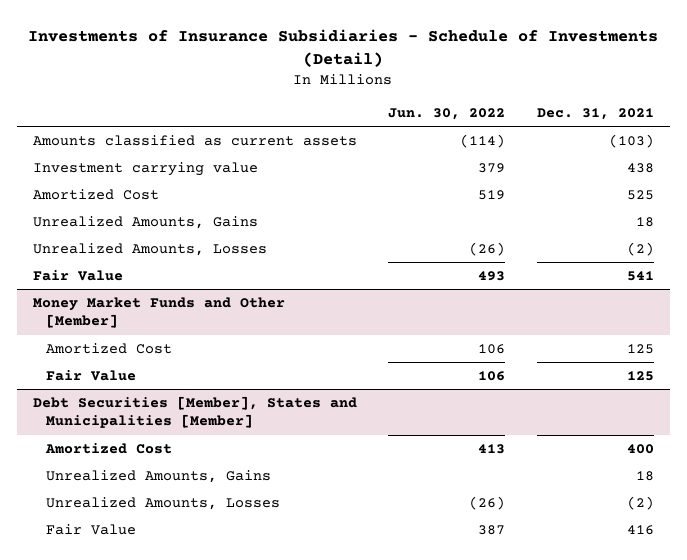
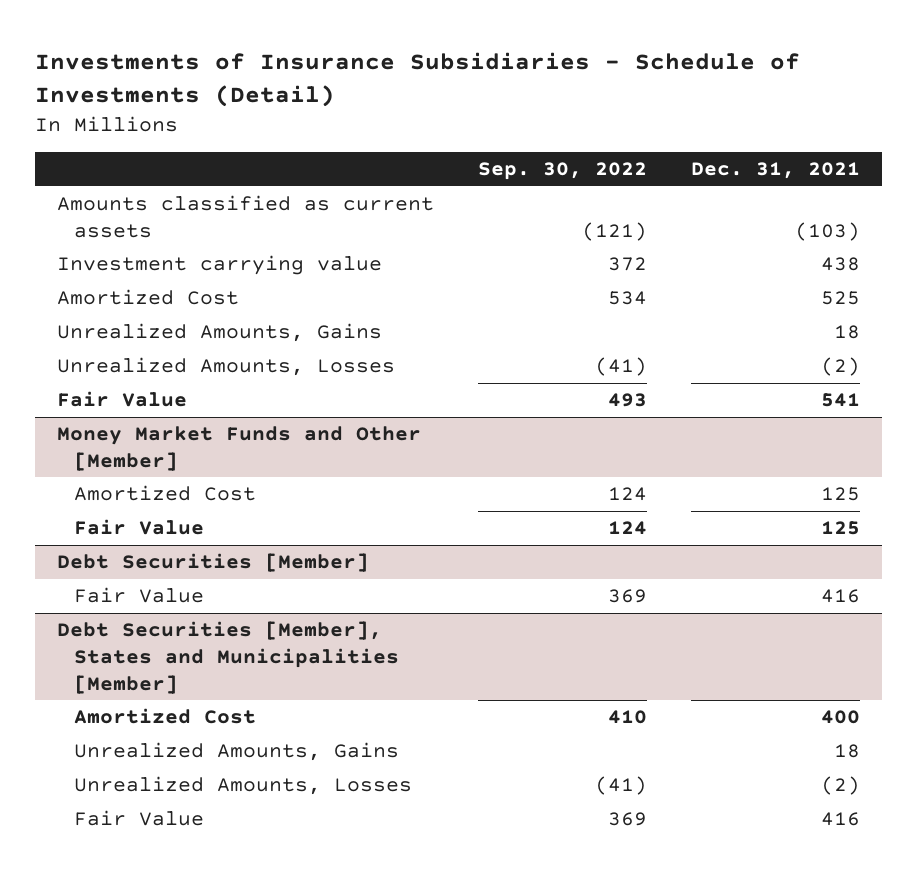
- | Jun. 30, 2022 | Dec. 31, 2021
+ | Sep. 30, 2022 | Dec. 31, 2021
+ Debt Securities [Member]
+ Fair Value | 369 | 416

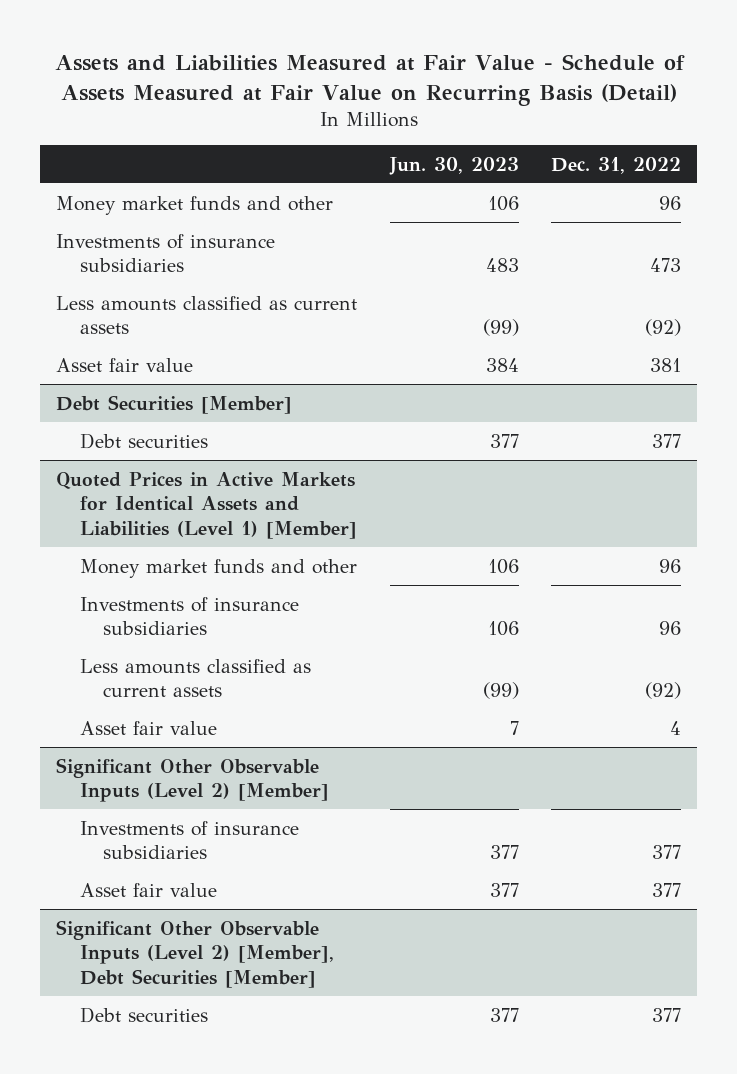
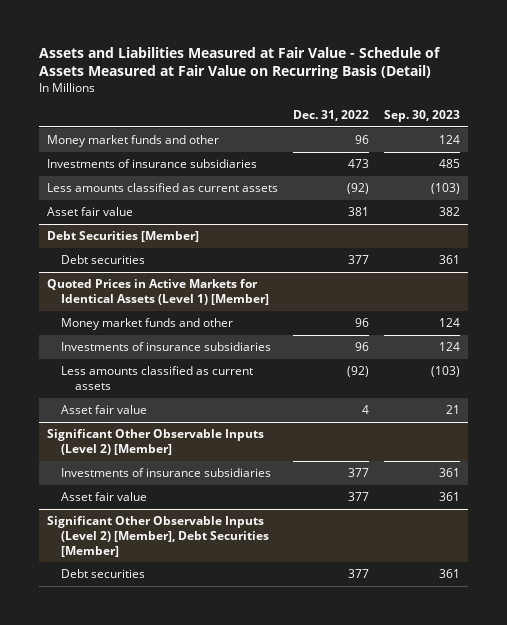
- | Jun. 30, 2023 | Dec. 31, 2022
+ | Dec. 31, 2022 | Sep. 30, 2023
- Quoted Prices in Active Markets for Identical Assets and Liabilities (Level 1) [Member]
+ Quoted Prices in Active Markets for Identical Assets (Level 1) [Member]

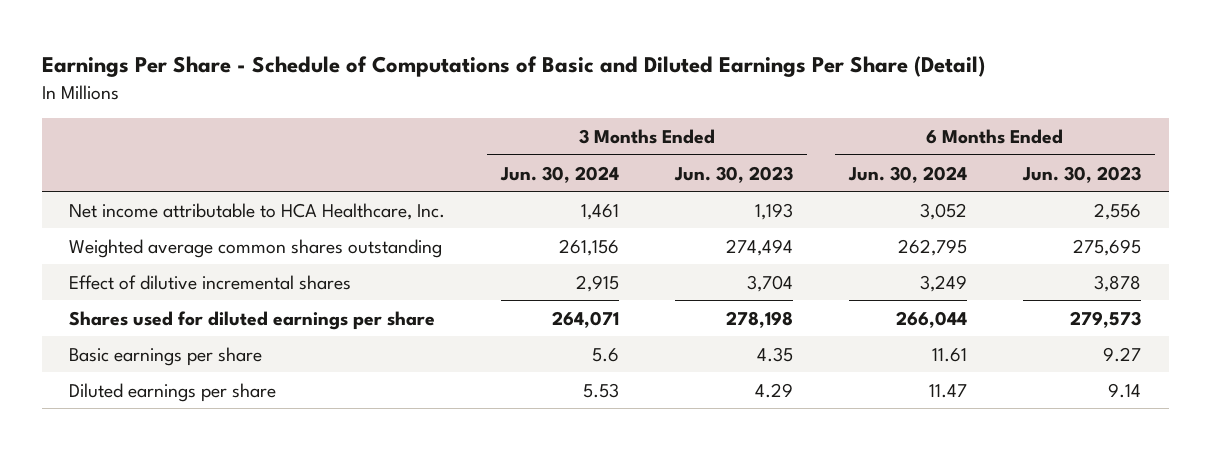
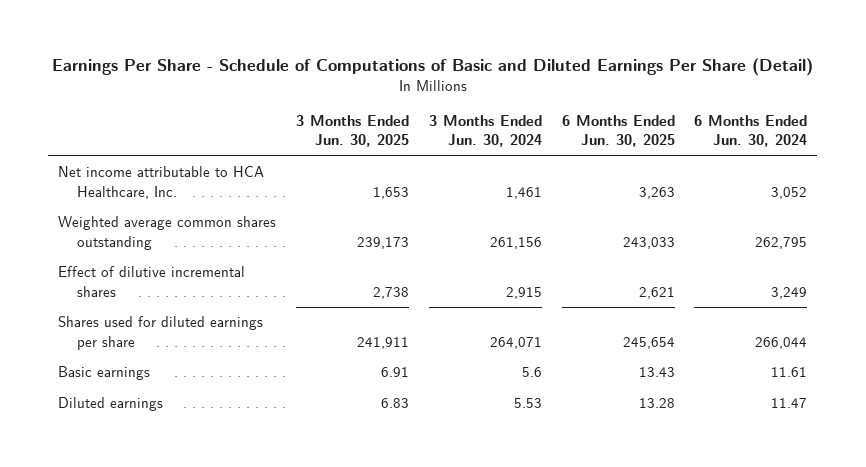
- | 3 Months Ended Jun. 30, 2024 | 3 Months Ended Jun. 30, 2023 | 6 Months Ended Jun. 30, 2024 | 6 Months Ended Jun. 30, 2023
+ | 3 Months Ended Jun. 30, 2025 | 3 Months Ended Jun. 30, 2024 | 6 Months Ended Jun. 30, 2025 | 6 Months Ended Jun. 30, 2024
- Basic earnings per share | 5.6 | 4.35 | 11.61 | 9.27
- Diluted earnings per share | 5.53 | 4.29 | 11.47 | 9.14
+ Basic earnings | 6.91 | 5.6 | 13.43 | 11.61
+ Diluted earnings | 6.83 | 5.53 | 13.28 | 11.47

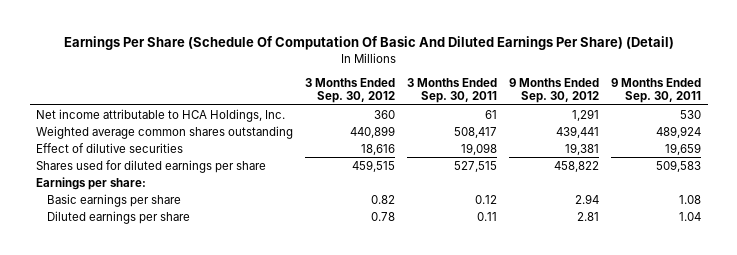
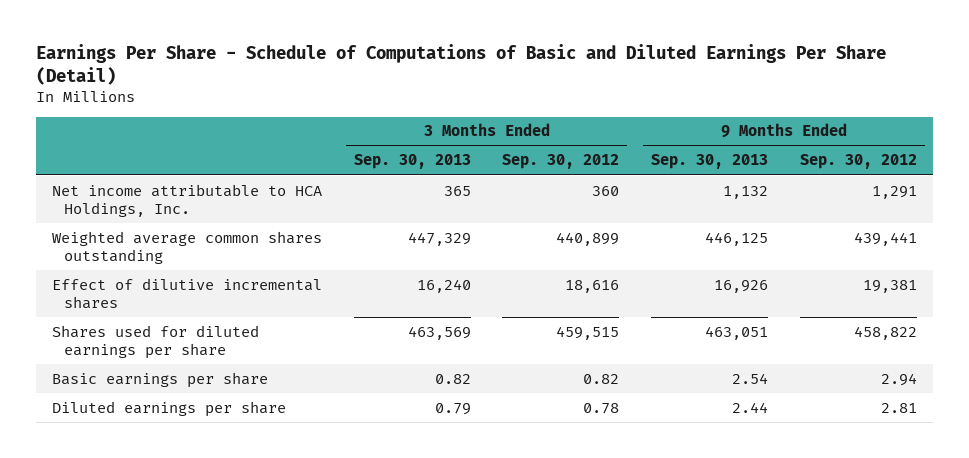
- Earnings Per Share (Schedule Of Computation Of Basic And Diluted Earnings Per Share) (Detail)
+ Earnings Per Share - Schedule of Computations of Basic and Diluted Earnings Per Share (Detail)
- | 3 Months Ended Sep. 30, 2012 | 3 Months Ended Sep. 30, 2011 | 9 Months Ended Sep. 30, 2012 | 9 Months Ended Sep. 30, 2011
+ | 3 Months Ended Sep. 30, 2013 | 3 Months Ended Sep. 30, 2012 | 9 Months Ended Sep. 30, 2013 | 9 Months Ended Sep. 30, 2012
- Effect of dilutive securities | 18,616 | 19,098 | 19,381 | 19,659
+ Effect of dilutive incremental shares | 16,240 | 18,616 | 16,926 | 19,381
- Earnings per share:

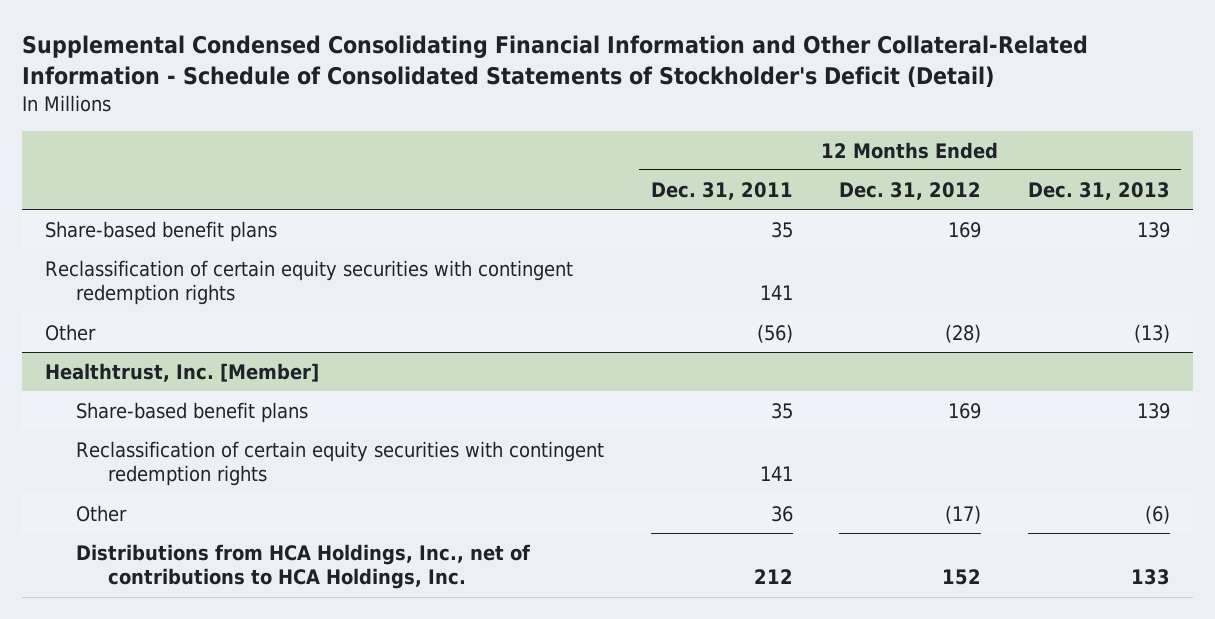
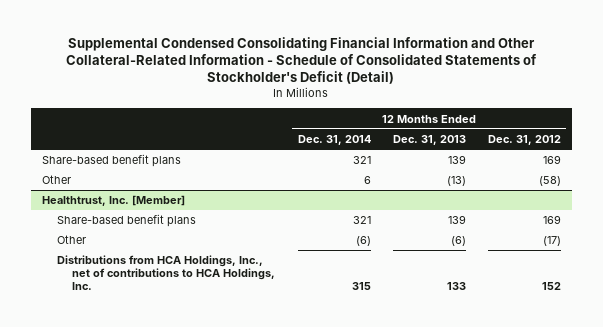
- | 12 Months Ended Dec. 31, 2011 | 12 Months Ended Dec. 31, 2012 | 12 Months Ended Dec. 31, 2013
+ | 12 Months Ended Dec. 31, 2014 | 12 Months Ended Dec. 31, 2013 | 12 Months Ended Dec. 31, 2012
- Reclassification of certain equity securities with contingent redemption rights | 141 | |
- Other | (56) | (28) | (13)
+ Other | 6 | (13) | (58)
@ Healthtrust, Inc. [Member]
- Reclassification of certain equity securities with contingent redemption rights | 141 | |

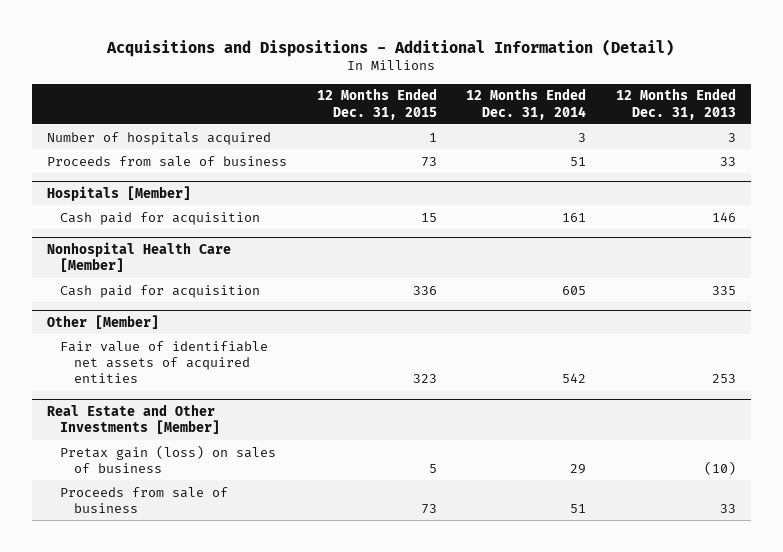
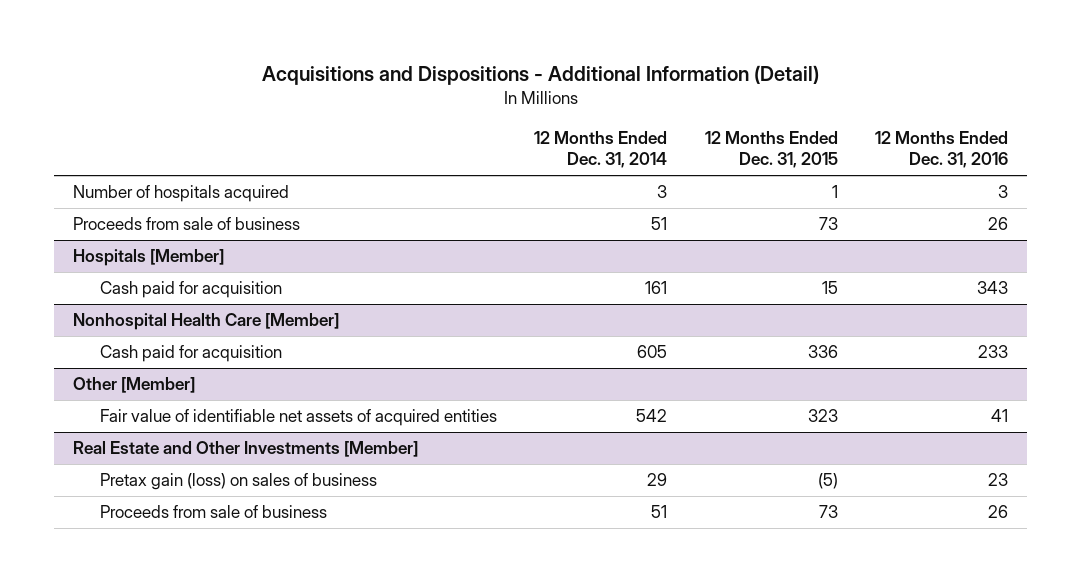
- | 12 Months Ended Dec. 31, 2015 | 12 Months Ended Dec. 31, 2014 | 12 Months Ended Dec. 31, 2013
+ | 12 Months Ended Dec. 31, 2014 | 12 Months Ended Dec. 31, 2015 | 12 Months Ended Dec. 31, 2016
@ Real Estate and Other Investments [Member]
- Pretax gain (loss) on sales of business | 5 | 29 | (10)
+ Pretax gain (loss) on sales of business | 29 | (5) | 23

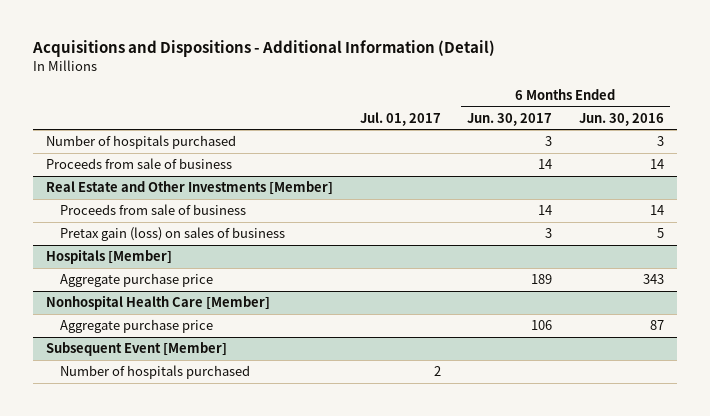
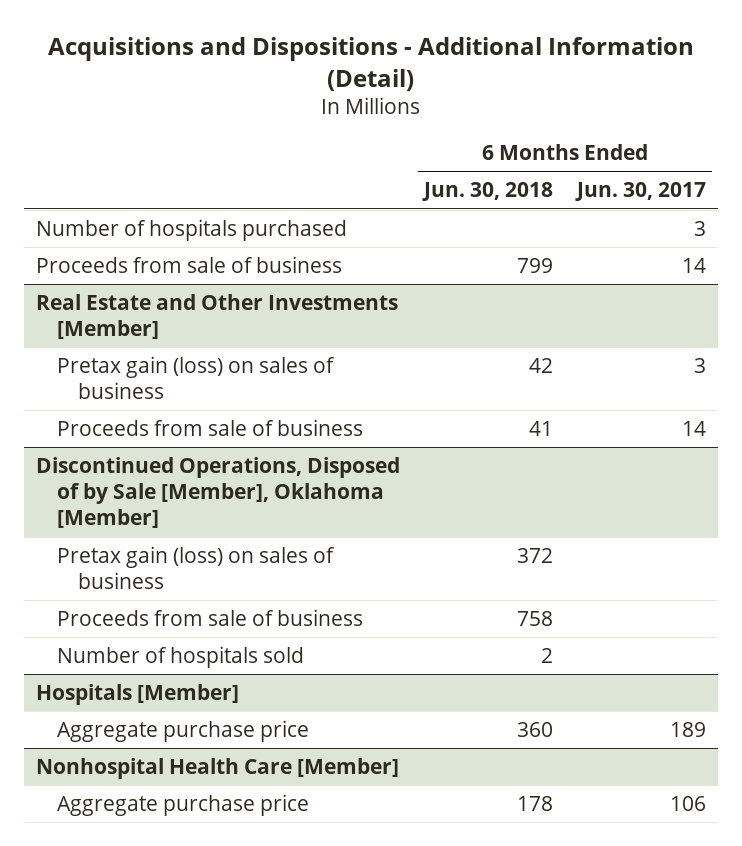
- | Jul. 01, 2017 | 6 Months Ended Jun. 30, 2017 | 6 Months Ended Jun. 30, 2016
+ | 6 Months Ended Jun. 30, 2018 | 6 Months Ended Jun. 30, 2017
@ Real Estate and Other Investments [Member]
moved down: Proceeds from sale of business | 41 | 14
+ Discontinued Operations, Disposed of by Sale [Member], Oklahoma [Member]
+ Pretax gain (loss) on sales of business | 372 |
+ Proceeds from sale of business | 758 |
+ Number of hospitals sold | 2 |
- Subsequent Event [Member]
- Number of hospitals purchased | 2 | |

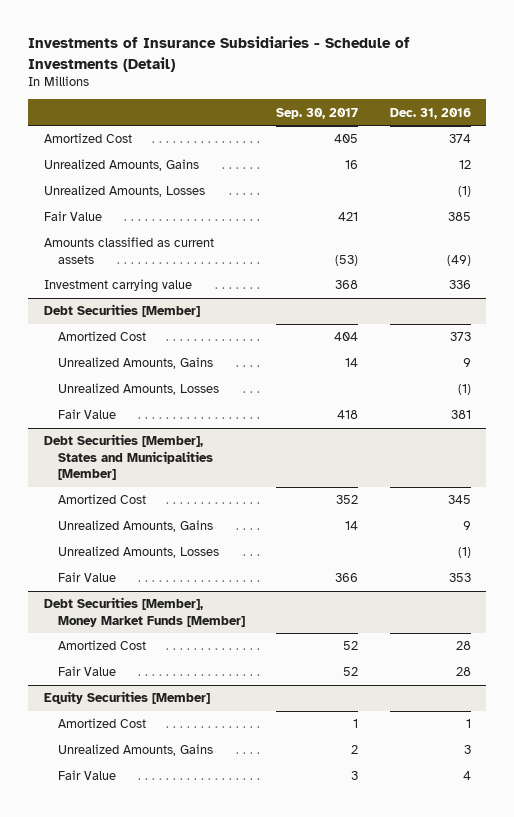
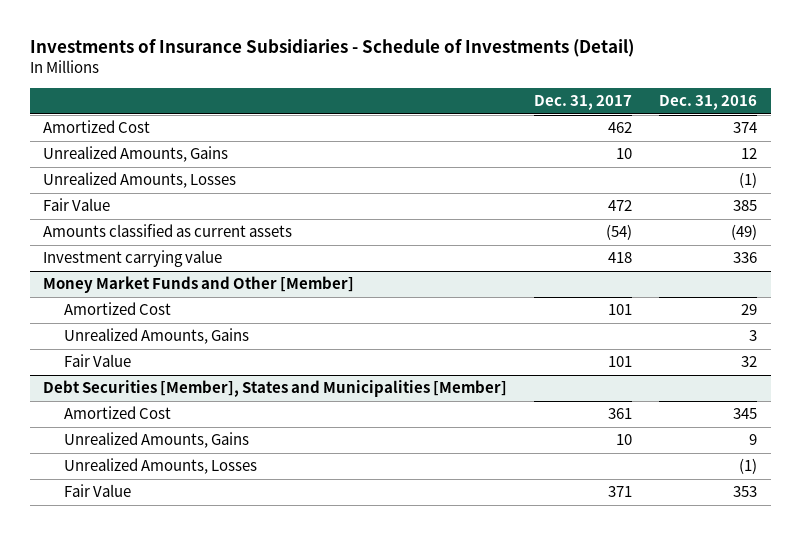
- | Sep. 30, 2017 | Dec. 31, 2016
+ | Dec. 31, 2017 | Dec. 31, 2016
- Debt Securities [Member]
- Amortized Cost | 404 | 373
- Unrealized Amounts, Gains | 14 | 9
- Unrealized Amounts, Losses | | (1)
- Fair Value | 418 | 381
+ Money Market Funds and Other [Member]
+ Amortized Cost | 101 | 29
+ Unrealized Amounts, Gains | | 3
+ Fair Value | 101 | 32
- Debt Securities [Member], Money Market Funds [Member]
- Amortized Cost | 52 | 28
- Fair Value | 52 | 28
- Equity Securities [Member]
- Amortized Cost | 1 | 1
- Unrealized Amounts, Gains | 2 | 3
- Fair Value | 3 | 4

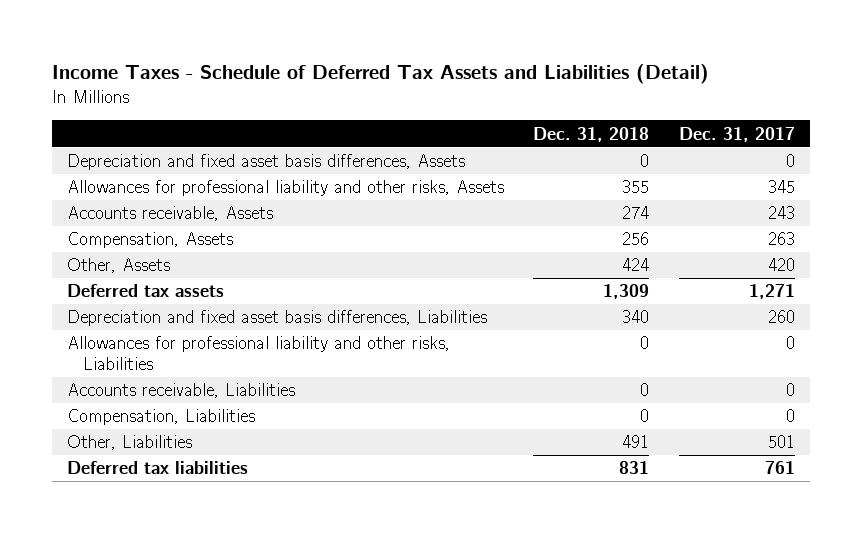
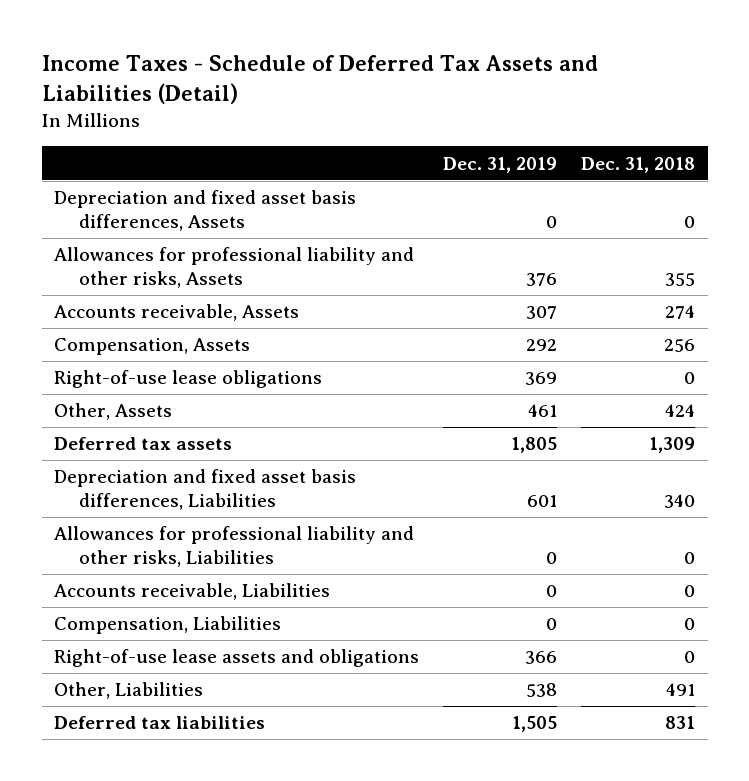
- | Dec. 31, 2018 | Dec. 31, 2017
+ | Dec. 31, 2019 | Dec. 31, 2018
+ Right-of-use lease obligations | 369 | 0
+ Right-of-use lease assets and obligations | 366 | 0

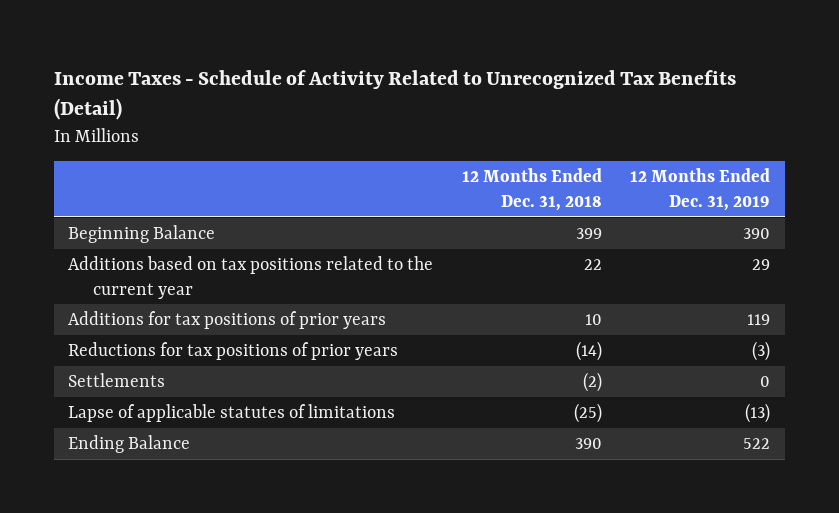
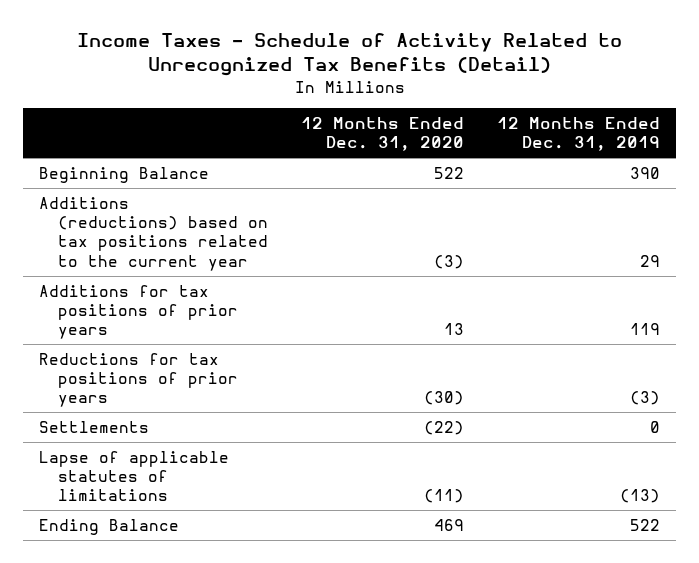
- | 12 Months Ended Dec. 31, 2018 | 12 Months Ended Dec. 31, 2019
+ | 12 Months Ended Dec. 31, 2020 | 12 Months Ended Dec. 31, 2019
- Additions based on tax positions related to the current year | 22 | 29
+ Additions (reductions) based on tax positions related to the current year | (3) | 29

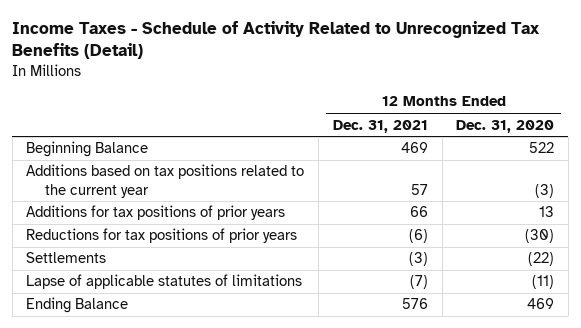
- | 12 Months Ended Dec. 31, 2020 | 12 Months Ended Dec. 31, 2019
+ | 12 Months Ended Dec. 31, 2021 | 12 Months Ended Dec. 31, 2020
- Additions (reductions) based on tax positions related to the current year | (3) | 29
+ Additions based on tax positions related to the current year | 57 | (3)

